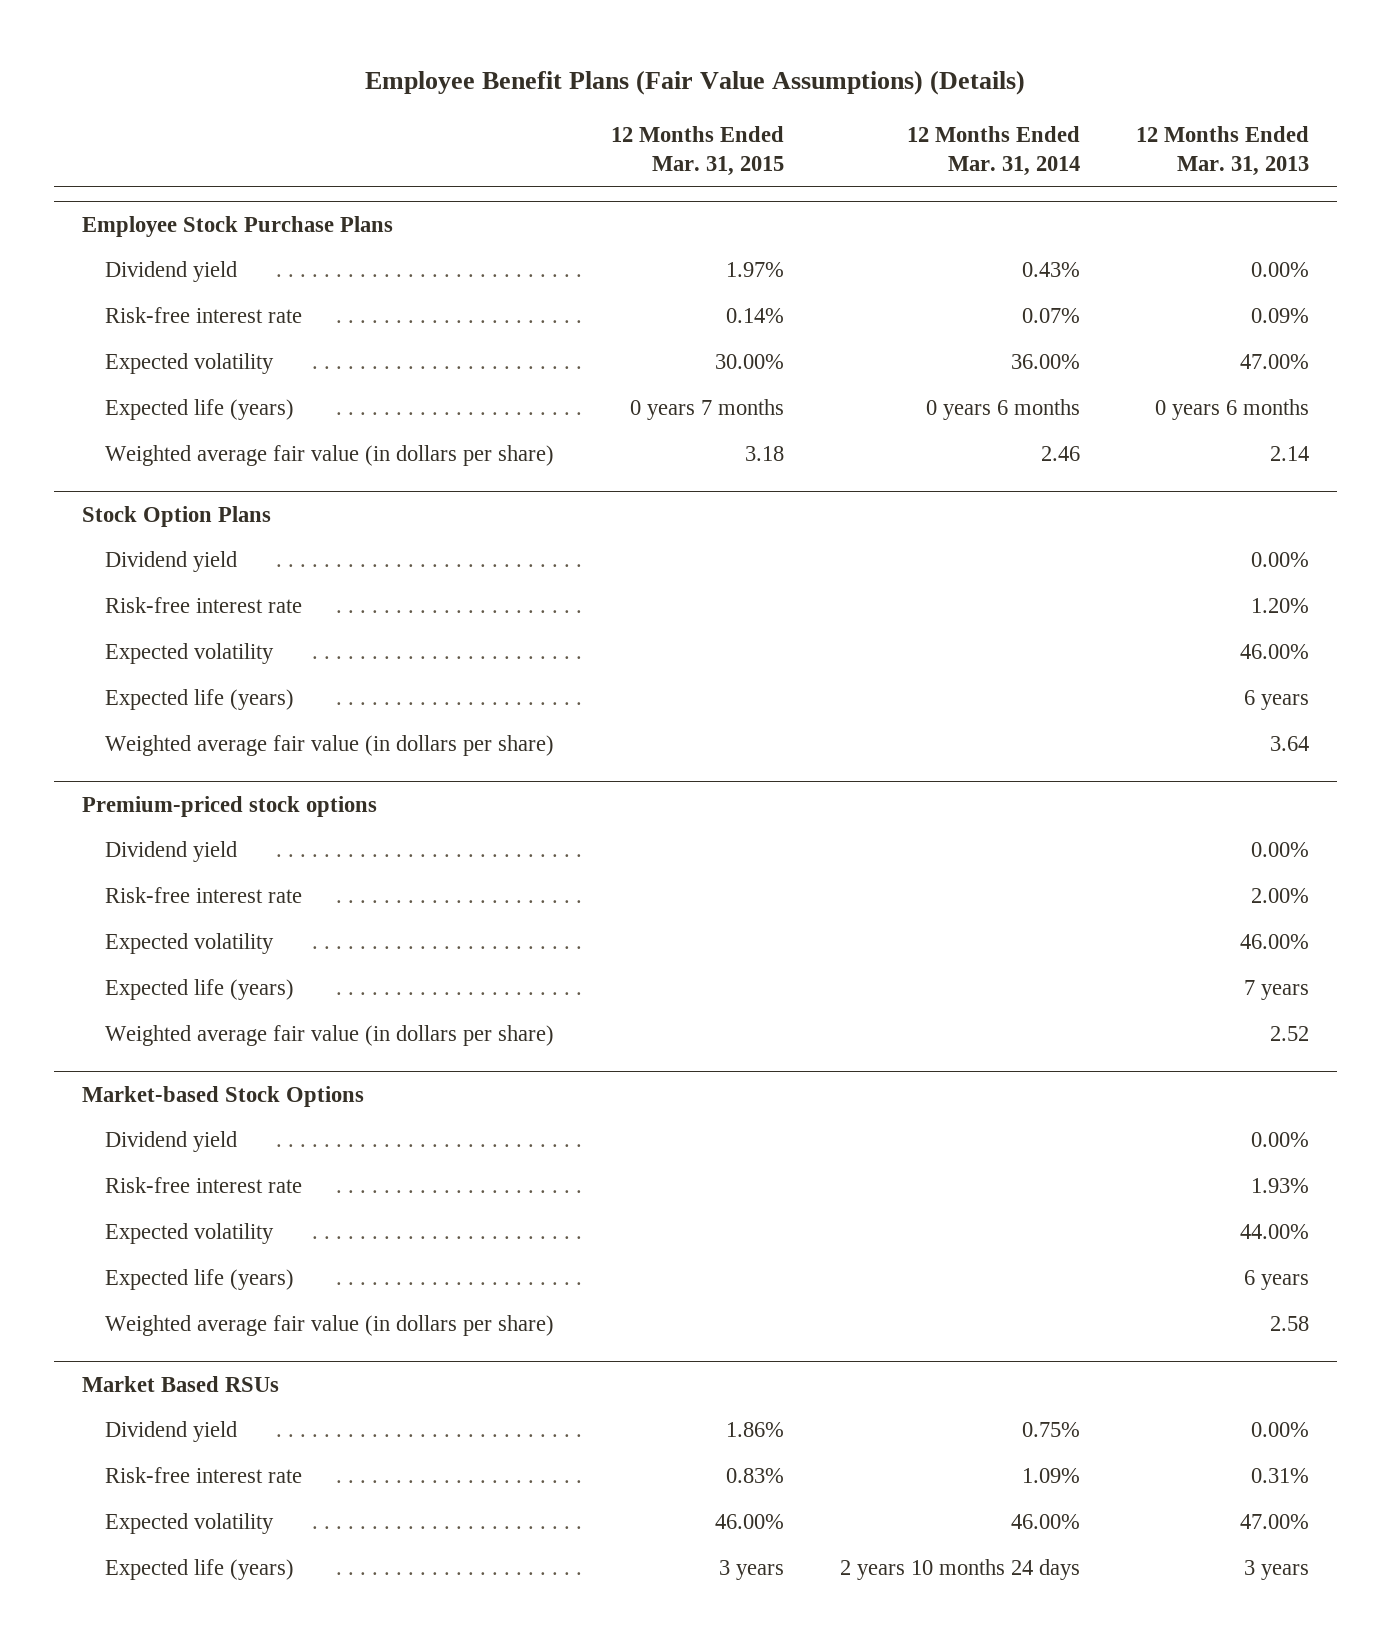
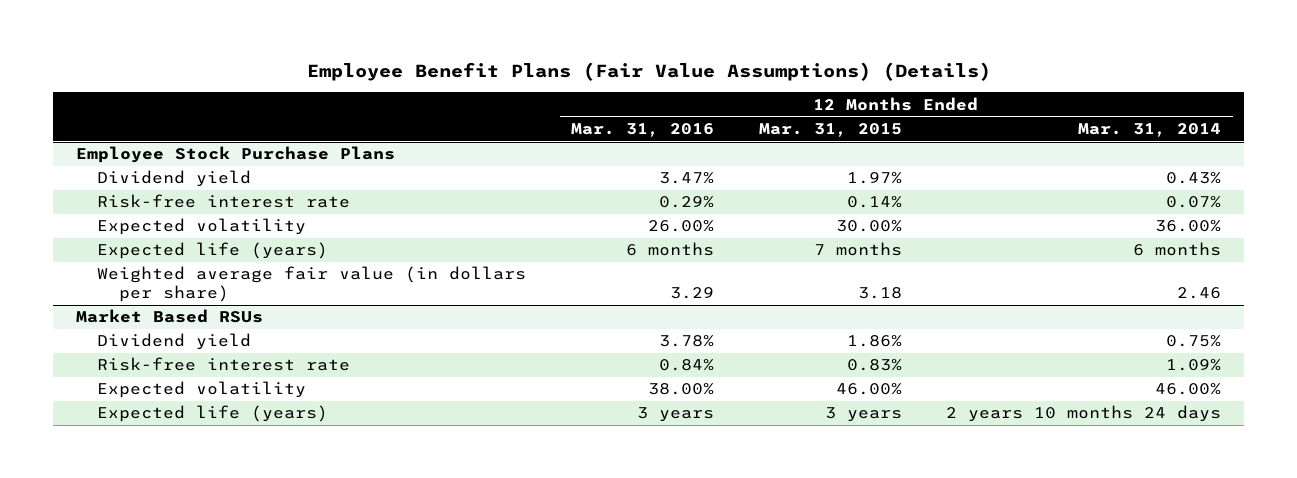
- | 12 Months Ended Mar. 31, 2015 | 12 Months Ended Mar. 31, 2014 | 12 Months Ended Mar. 31, 2013
+ | 12 Months Ended Mar. 31, 2016 | 12 Months Ended Mar. 31, 2015 | 12 Months Ended Mar. 31, 2014
@ Employee Stock Purchase Plans
- Expected life (years) | 0 years 7 months | 0 years 6 months | 0 years 6 months
+ Expected life (years) | 6 months | 7 months | 6 months
- Stock Option Plans
- Dividend yield | | | 0.00%
- Risk-free interest rate | | | 1.20%
- Expected volatility | | | 46.00%
- Expected life (years) | | | 6 years
- Weighted average fair value (in dollars per share) | | | 3.64
- Premium-priced stock options
- Dividend yield | | | 0.00%
- Risk-free interest rate | | | 2.00%
- Expected volatility | | | 46.00%
- Expected life (years) | | | 7 years
- Weighted average fair value (in dollars per share) | | | 2.52
- Market-based Stock Options
- Dividend yield | | | 0.00%
- Risk-free interest rate | | | 1.93%
- Expected volatility | | | 44.00%
- Expected life (years) | | | 6 years
- Weighted average fair value (in dollars per share) | | | 2.58

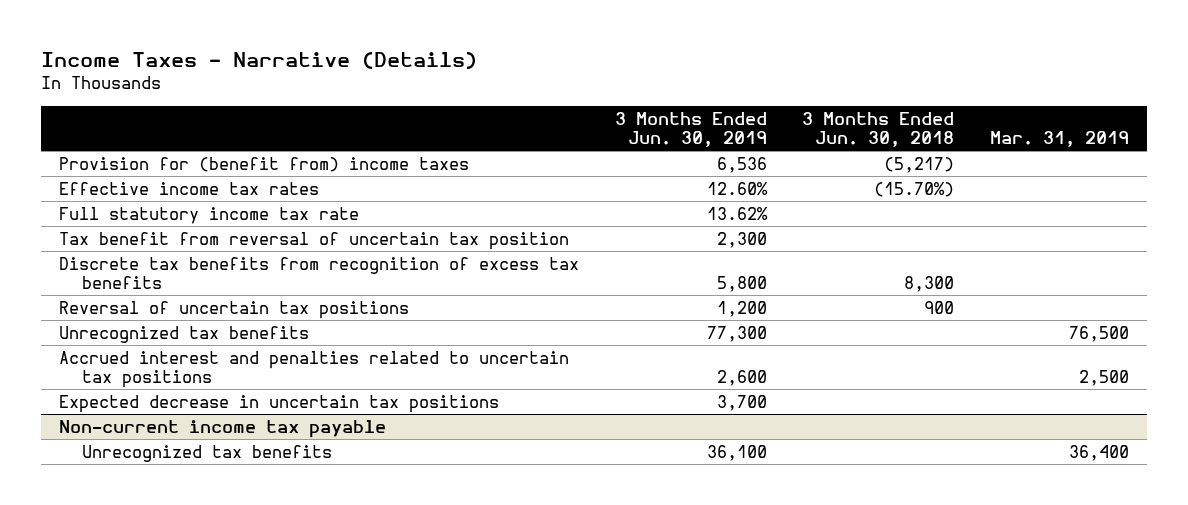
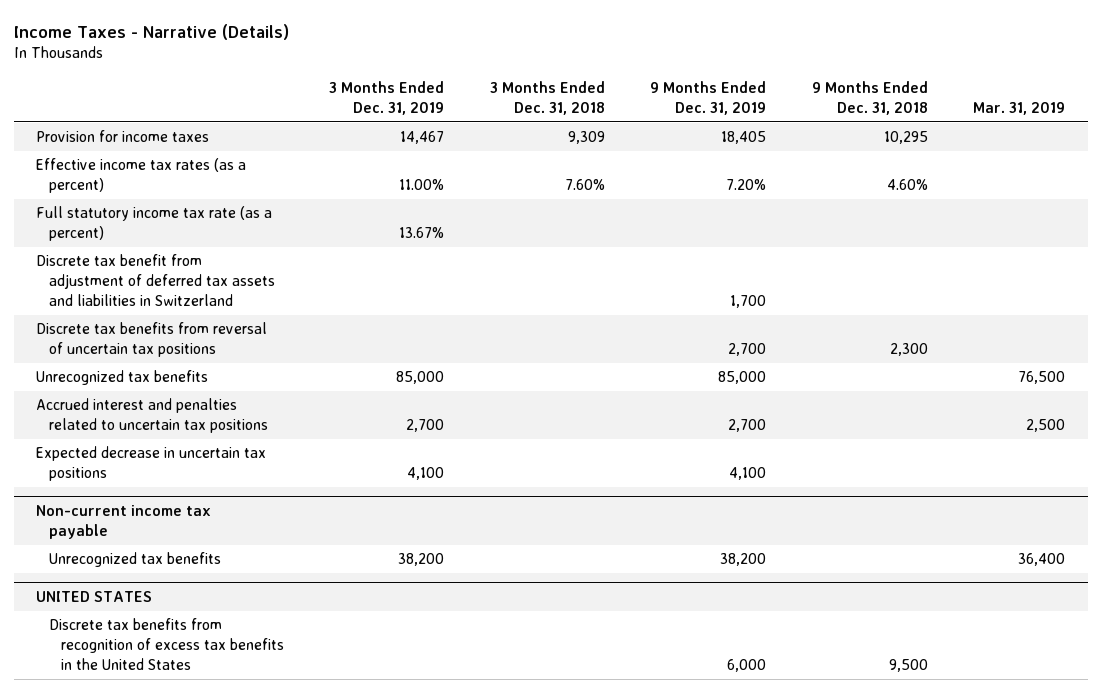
- | 3 Months Ended Jun. 30, 2019 | 3 Months Ended Jun. 30, 2018 | Mar. 31, 2019
+ | 3 Months Ended Dec. 31, 2019 | 3 Months Ended Dec. 31, 2018 | 9 Months Ended Dec. 31, 2019 | 9 Months Ended Dec. 31, 2018 | Mar. 31, 2019
- Provision for (benefit from) income taxes | 6,536 | (5,217) |
- Effective income tax rates | 12.60% | (15.70%) |
- Full statutory income tax rate | 13.62% | |
- Tax benefit from reversal of uncertain tax position | 2,300 | |
- Discrete tax benefits from recognition of excess tax benefits | 5,800 | 8,300 |
- Reversal of uncertain tax positions | 1,200 | 900 |
+ Provision for income taxes | 14,467 | 9,309 | 18,405 | 10,295 |
+ Effective income tax rates (as a percent) | 11.00% | 7.60% | 7.20% | 4.60% |
+ Full statutory income tax rate (as a percent) | 13.67% | | | |
+ Discrete tax benefit from adjustment of deferred tax assets and liabilities in Switzerland | | | 1,700 | |
+ Discrete tax benefits from reversal of uncertain tax positions | | | 2,700 | 2,300 |
+ UNITED STATES
+ Discrete tax benefits from recognition of excess tax benefits in the United States | | | 6,000 | 9,500 |

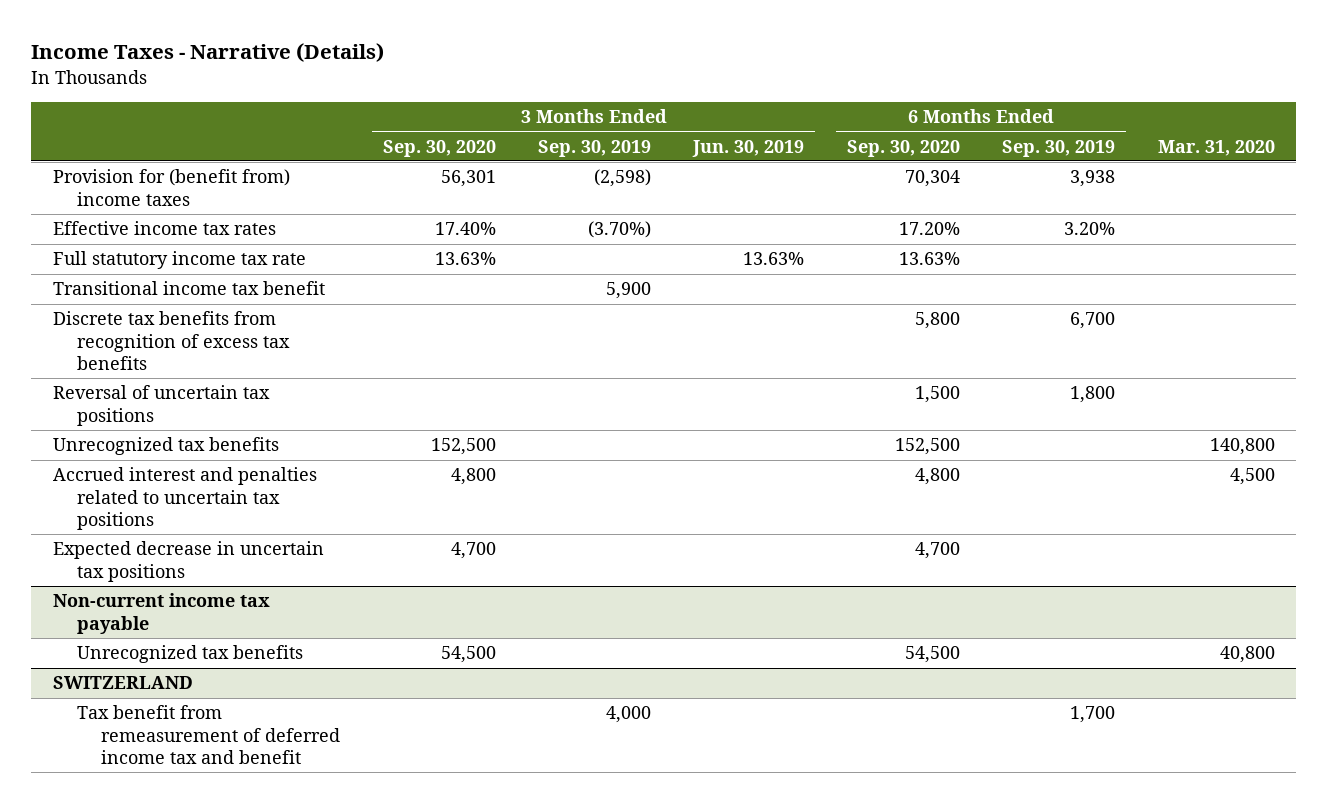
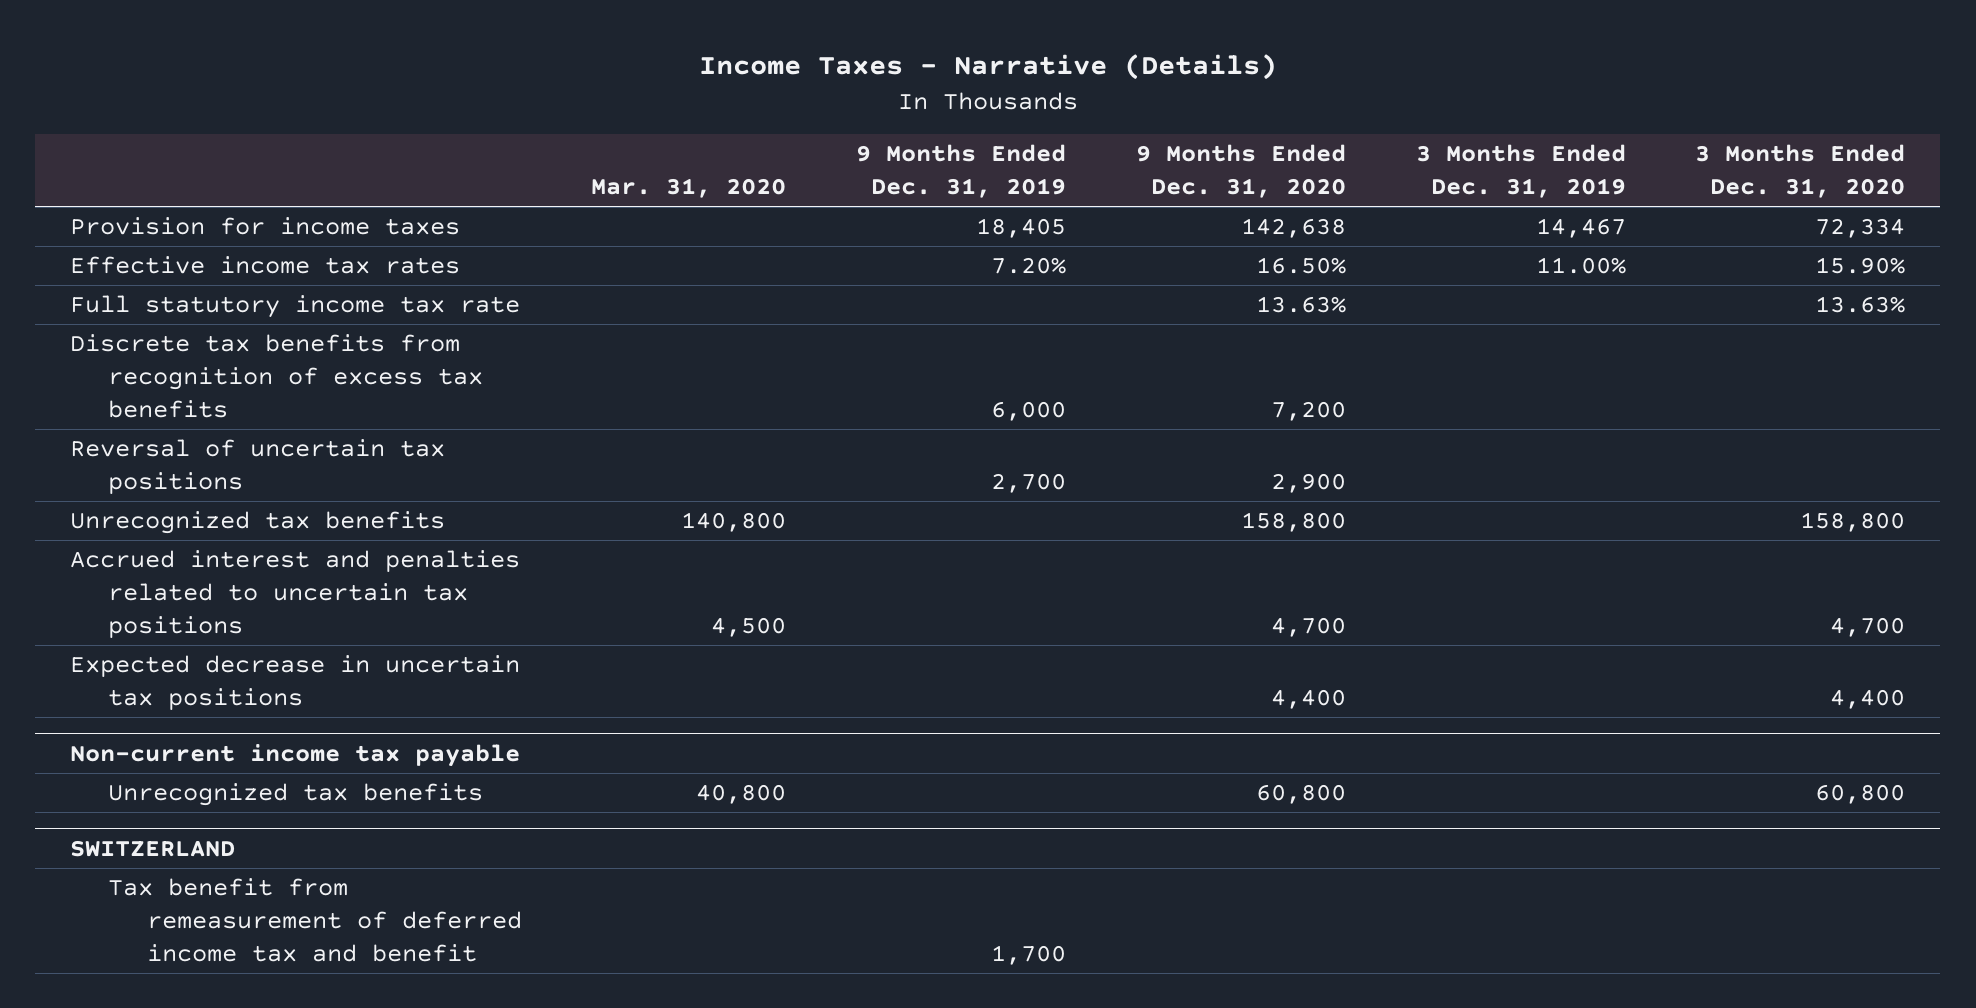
- | 3 Months Ended Sep. 30, 2020 | 3 Months Ended Sep. 30, 2019 | 3 Months Ended Jun. 30, 2019 | 6 Months Ended Sep. 30, 2020 | 6 Months Ended Sep. 30, 2019 | Mar. 31, 2020
+ | Mar. 31, 2020 | 9 Months Ended Dec. 31, 2019 | 9 Months Ended Dec. 31, 2020 | 3 Months Ended Dec. 31, 2019 | 3 Months Ended Dec. 31, 2020
- Provision for (benefit from) income taxes | 56,301 | (2,598) | | 70,304 | 3,938 |
+ Provision for income taxes | | 18,405 | 142,638 | 14,467 | 72,334
- Transitional income tax benefit | | 5,900 | | | |

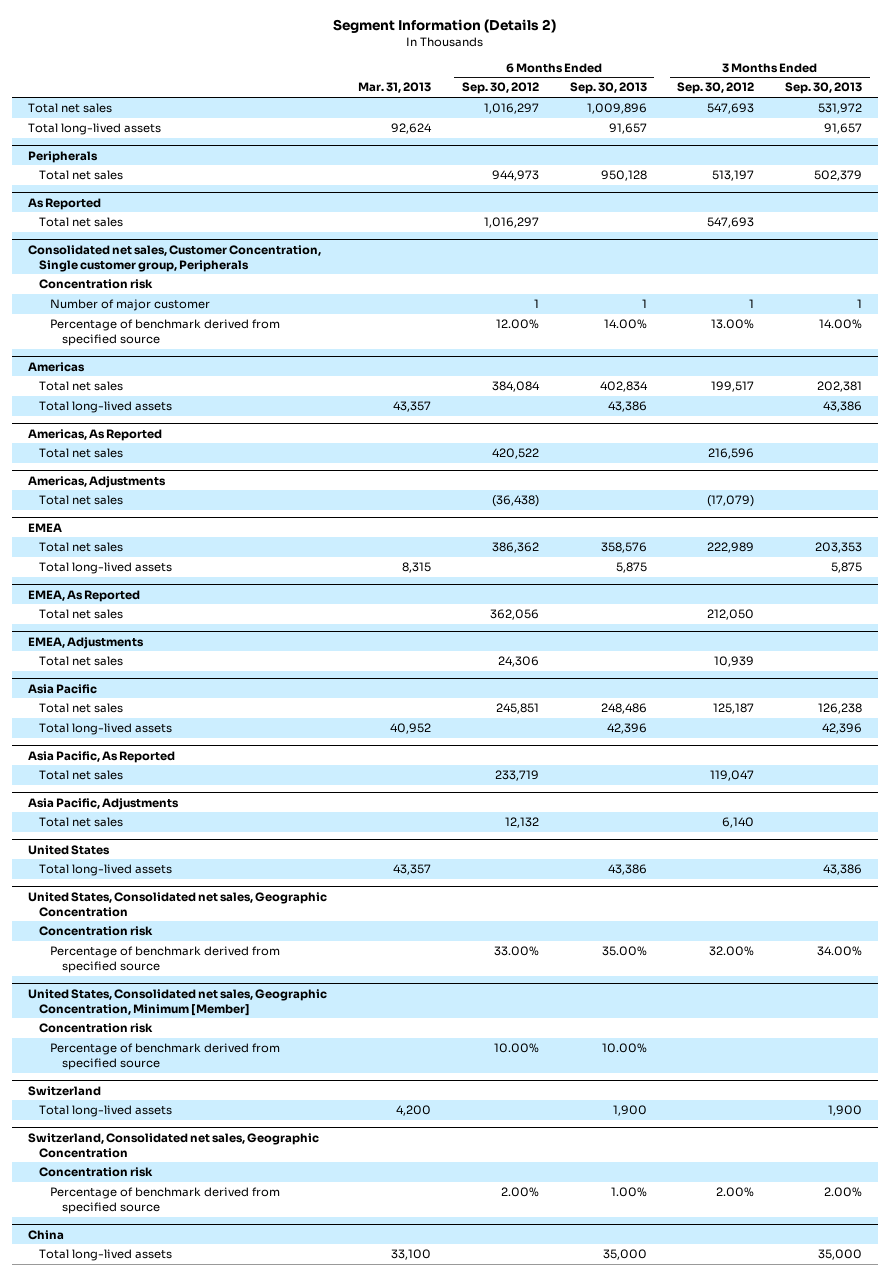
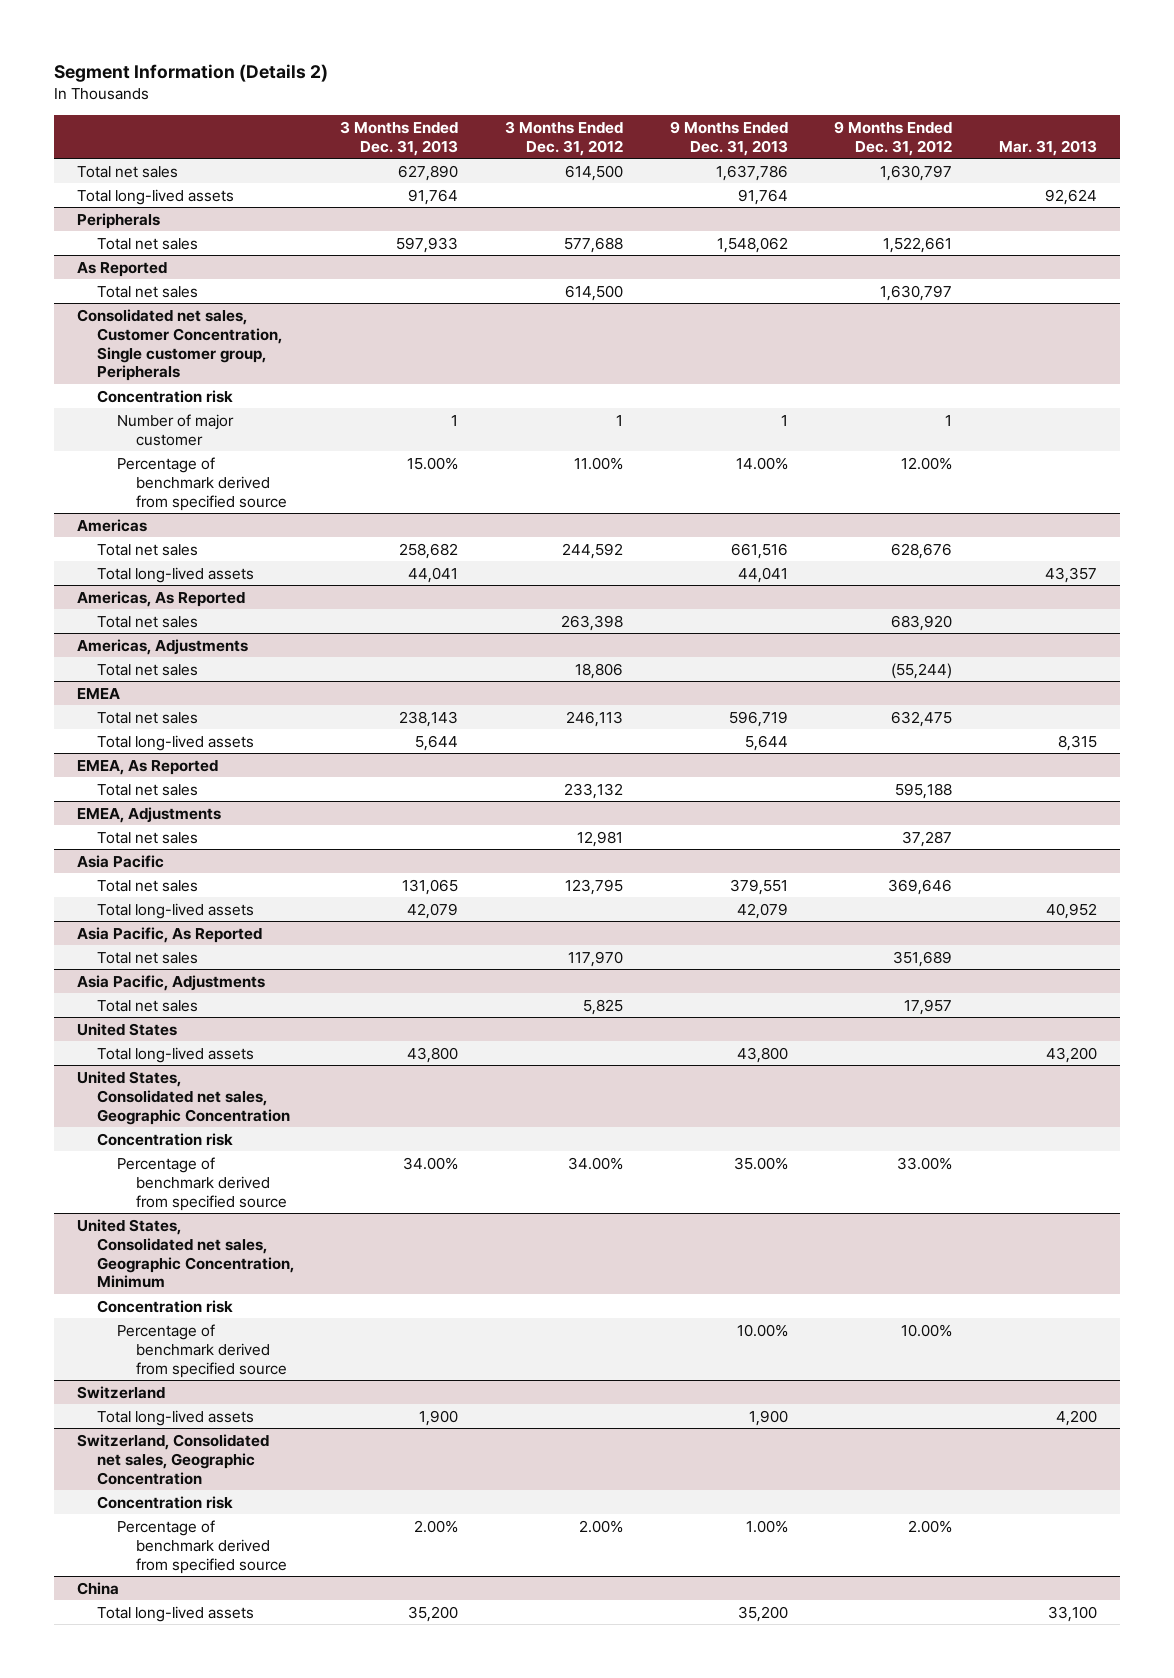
- | Mar. 31, 2013 | 6 Months Ended Sep. 30, 2012 | 6 Months Ended Sep. 30, 2013 | 3 Months Ended Sep. 30, 2012 | 3 Months Ended Sep. 30, 2013
+ | 3 Months Ended Dec. 31, 2013 | 3 Months Ended Dec. 31, 2012 | 9 Months Ended Dec. 31, 2013 | 9 Months Ended Dec. 31, 2012 | Mar. 31, 2013
@ United States
- Total long-lived assets | 43,357 | | 43,386 | | 43,386
+ Total long-lived assets | 43,800 | | 43,800 | | 43,200
- United States, Consolidated net sales, Geographic Concentration, Minimum [Member]
+ United States, Consolidated net sales, Geographic Concentration, Minimum

